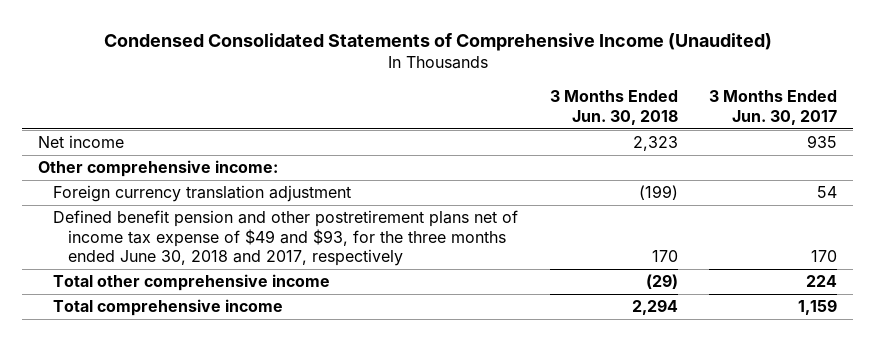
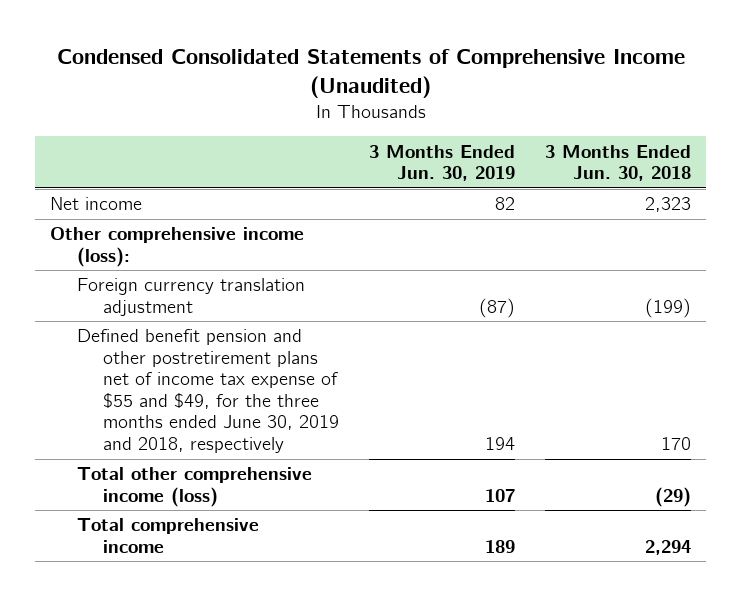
- | 3 Months Ended Jun. 30, 2018 | 3 Months Ended Jun. 30, 2017
+ | 3 Months Ended Jun. 30, 2019 | 3 Months Ended Jun. 30, 2018
- Other comprehensive income:
+ Other comprehensive income (loss):
- Defined benefit pension and other postretirement plans net of income tax expense of $49 and $93, for the three months ended June 30, 2018 and 2017, respectively | 170 | 170
- Total other comprehensive income | (29) | 224
+ Defined benefit pension and other postretirement plans net of income tax expense of $55 and $49, for the three months ended June 30, 2019 and 2018, respectively | 194 | 170
+ Total other comprehensive income (loss) | 107 | (29)

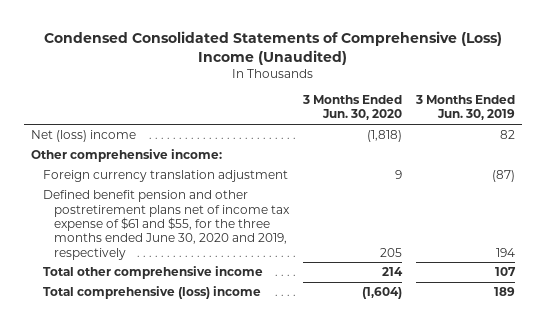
- Condensed Consolidated Statements of Comprehensive Income (Unaudited)
+ Condensed Consolidated Statements of Comprehensive (Loss) Income (Unaudited)
- | 3 Months Ended Jun. 30, 2019 | 3 Months Ended Jun. 30, 2018
+ | 3 Months Ended Jun. 30, 2020 | 3 Months Ended Jun. 30, 2019
- Net income | 82 | 2,323
- Other comprehensive income (loss):
+ Net (loss) income | (1,818) | 82
+ Other comprehensive income:
- Defined benefit pension and other postretirement plans net of income tax expense of $55 and $49, for the three months ended June 30, 2019 and 2018, respectively | 194 | 170
- Total other comprehensive income (loss) | 107 | (29)
- Total comprehensive income | 189 | 2,294
+ Defined benefit pension and other postretirement plans net of income tax expense of $61 and $55, for the three months ended June 30, 2020 and 2019, respectively | 205 | 194
+ Total other comprehensive income | 214 | 107
+ Total comprehensive (loss) income | (1,604) | 189

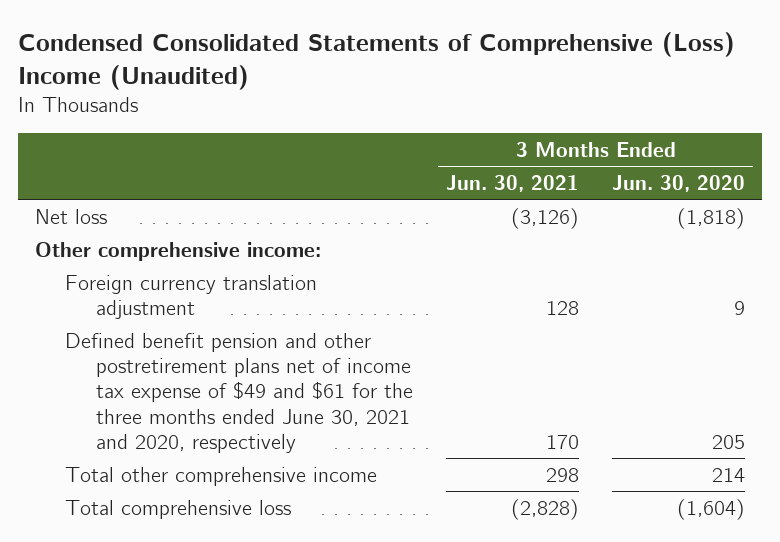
- | 3 Months Ended Jun. 30, 2020 | 3 Months Ended Jun. 30, 2019
+ | 3 Months Ended Jun. 30, 2021 | 3 Months Ended Jun. 30, 2020
- Net (loss) income | (1,818) | 82
+ Net loss | (3,126) | (1,818)
- Defined benefit pension and other postretirement plans net of income tax expense of $61 and $55, for the three months ended June 30, 2020 and 2019, respectively | 205 | 194
+ Defined benefit pension and other postretirement plans net of income tax expense of $49 and $61 for the three months ended June 30, 2021 and 2020, respectively | 170 | 205
- Total comprehensive (loss) income | (1,604) | 189
+ Total comprehensive loss | (2,828) | (1,604)

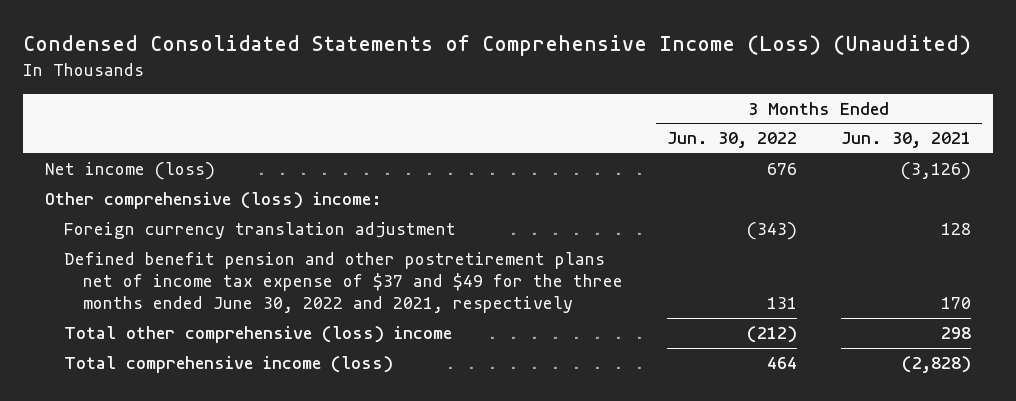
- Condensed Consolidated Statements of Comprehensive (Loss) Income (Unaudited)
+ Condensed Consolidated Statements of Comprehensive Income (Loss) (Unaudited)
- | 3 Months Ended Jun. 30, 2021 | 3 Months Ended Jun. 30, 2020
+ | 3 Months Ended Jun. 30, 2022 | 3 Months Ended Jun. 30, 2021
- Net loss | (3,126) | (1,818)
- Other comprehensive income:
+ Net income (loss) | 676 | (3,126)
+ Other comprehensive (loss) income:
- Defined benefit pension and other postretirement plans net of income tax expense of $49 and $61 for the three months ended June 30, 2021 and 2020, respectively | 170 | 205
- Total other comprehensive income | 298 | 214
- Total comprehensive loss | (2,828) | (1,604)
+ Defined benefit pension and other postretirement plans net of income tax expense of $37 and $49 for the three months ended June 30, 2022 and 2021, respectively | 131 | 170
+ Total other comprehensive (loss) income | (212) | 298
+ Total comprehensive income (loss) | 464 | (2,828)

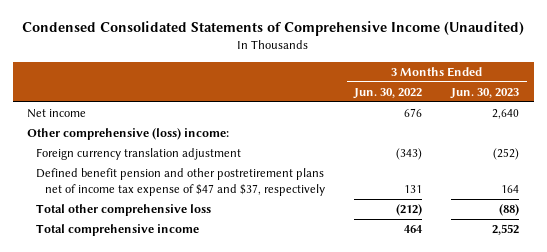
- Condensed Consolidated Statements of Comprehensive Income (Loss) (Unaudited)
+ Condensed Consolidated Statements of Comprehensive Income (Unaudited)
- | 3 Months Ended Jun. 30, 2022 | 3 Months Ended Jun. 30, 2021
+ | 3 Months Ended Jun. 30, 2022 | 3 Months Ended Jun. 30, 2023
- Net income (loss) | 676 | (3,126)
+ Net income | 676 | 2,640
- Defined benefit pension and other postretirement plans net of income tax expense of $37 and $49 for the three months ended June 30, 2022 and 2021, respectively | 131 | 170
- Total other comprehensive (loss) income | (212) | 298
- Total comprehensive income (loss) | 464 | (2,828)
+ Defined benefit pension and other postretirement plans net of income tax expense of $47 and $37, respectively | 131 | 164
+ Total other comprehensive loss | (212) | (88)
+ Total comprehensive income | 464 | 2,552

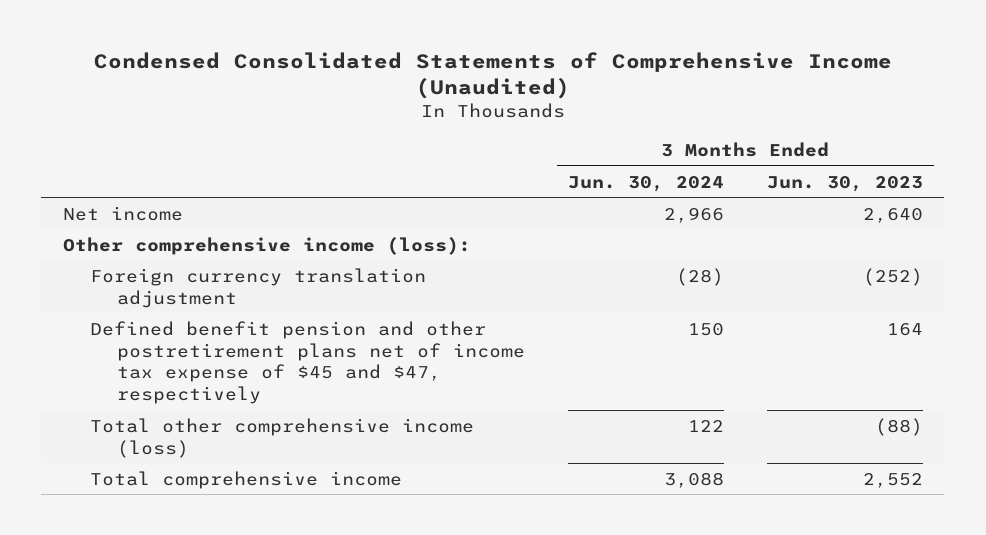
- | 3 Months Ended Jun. 30, 2022 | 3 Months Ended Jun. 30, 2023
+ | 3 Months Ended Jun. 30, 2024 | 3 Months Ended Jun. 30, 2023
- Other comprehensive (loss) income:
+ Other comprehensive income (loss):
- Defined benefit pension and other postretirement plans net of income tax expense of $47 and $37, respectively | 131 | 164
- Total other comprehensive loss | (212) | (88)
+ Defined benefit pension and other postretirement plans net of income tax expense of $45 and $47, respectively | 150 | 164
+ Total other comprehensive income (loss) | 122 | (88)

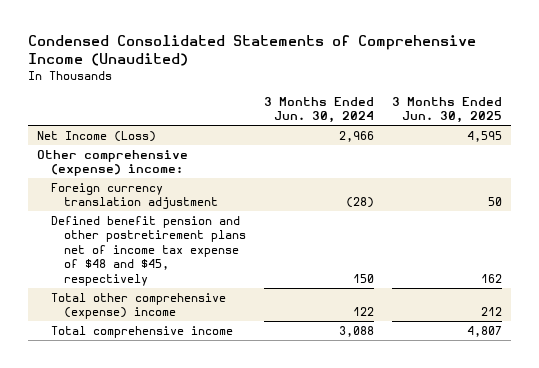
- | 3 Months Ended Jun. 30, 2024 | 3 Months Ended Jun. 30, 2023
+ | 3 Months Ended Jun. 30, 2024 | 3 Months Ended Jun. 30, 2025
- Net income | 2,966 | 2,640
- Other comprehensive income (loss):
+ Net Income (Loss) | 2,966 | 4,595
+ Other comprehensive (expense) income:
- Defined benefit pension and other postretirement plans net of income tax expense of $45 and $47, respectively | 150 | 164
- Total other comprehensive income (loss) | 122 | (88)
+ Defined benefit pension and other postretirement plans net of income tax expense of $48 and $45, respectively | 150 | 162
+ Total other comprehensive (expense) income | 122 | 212

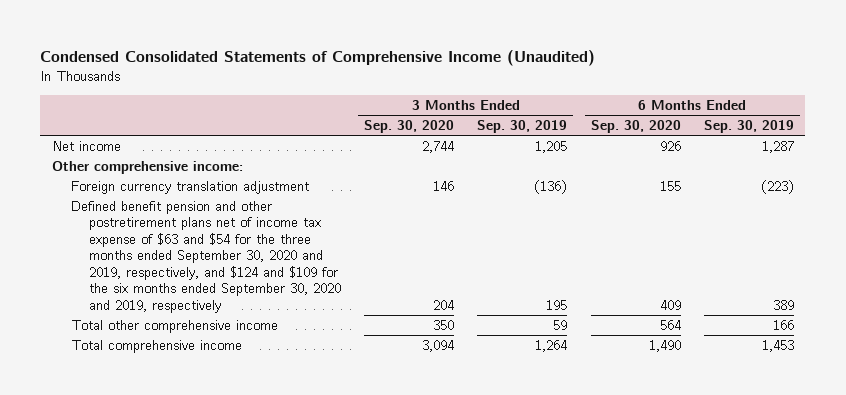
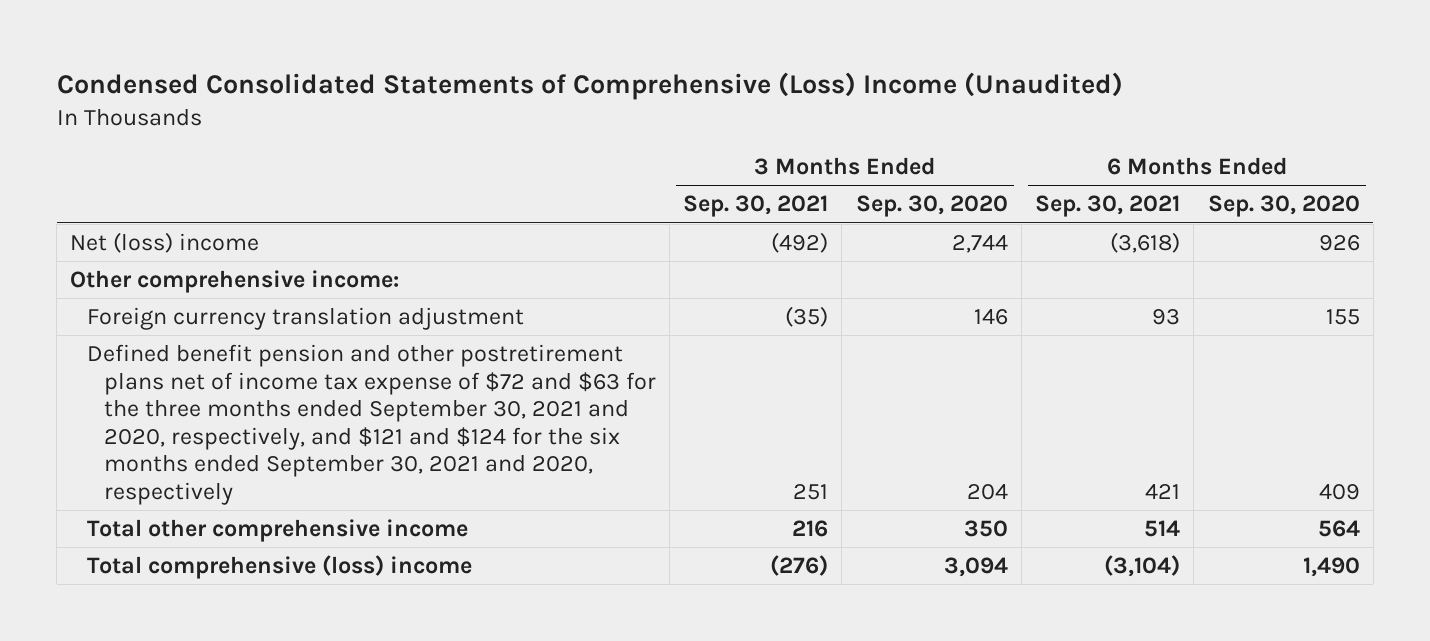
- Condensed Consolidated Statements of Comprehensive Income (Unaudited)
+ Condensed Consolidated Statements of Comprehensive (Loss) Income (Unaudited)
- | 3 Months Ended Sep. 30, 2020 | 3 Months Ended Sep. 30, 2019 | 6 Months Ended Sep. 30, 2020 | 6 Months Ended Sep. 30, 2019
+ | 3 Months Ended Sep. 30, 2021 | 3 Months Ended Sep. 30, 2020 | 6 Months Ended Sep. 30, 2021 | 6 Months Ended Sep. 30, 2020
- Net income | 2,744 | 1,205 | 926 | 1,287
+ Net (loss) income | (492) | 2,744 | (3,618) | 926
- Defined benefit pension and other postretirement plans net of income tax expense of $63 and $54 for the three months ended September 30, 2020 and 2019, respectively, and $124 and $109 for the six months ended September 30, 2020 and 2019, respectively | 204 | 195 | 409 | 389
+ Defined benefit pension and other postretirement plans net of income tax expense of $72 and $63 for the three months ended September 30, 2021 and 2020, respectively, and $121 and $124 for the six months ended September 30, 2021 and 2020, respectively | 251 | 204 | 421 | 409
- Total comprehensive income | 3,094 | 1,264 | 1,490 | 1,453
+ Total comprehensive (loss) income | (276) | 3,094 | (3,104) | 1,490

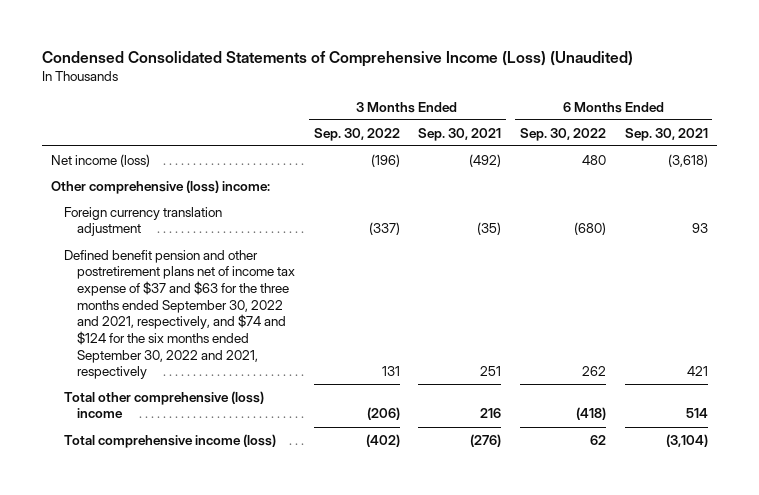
- Condensed Consolidated Statements of Comprehensive (Loss) Income (Unaudited)
+ Condensed Consolidated Statements of Comprehensive Income (Loss) (Unaudited)
- | 3 Months Ended Sep. 30, 2021 | 3 Months Ended Sep. 30, 2020 | 6 Months Ended Sep. 30, 2021 | 6 Months Ended Sep. 30, 2020
+ | 3 Months Ended Sep. 30, 2022 | 3 Months Ended Sep. 30, 2021 | 6 Months Ended Sep. 30, 2022 | 6 Months Ended Sep. 30, 2021
- Net (loss) income | (492) | 2,744 | (3,618) | 926
- Other comprehensive income:
+ Net income (loss) | (196) | (492) | 480 | (3,618)
+ Other comprehensive (loss) income:
- Defined benefit pension and other postretirement plans net of income tax expense of $72 and $63 for the three months ended September 30, 2021 and 2020, respectively, and $121 and $124 for the six months ended September 30, 2021 and 2020, respectively | 251 | 204 | 421 | 409
- Total other comprehensive income | 216 | 350 | 514 | 564
- Total comprehensive (loss) income | (276) | 3,094 | (3,104) | 1,490
+ Defined benefit pension and other postretirement plans net of income tax expense of $37 and $63 for the three months ended September 30, 2022 and 2021, respectively, and $74 and $124 for the six months ended September 30, 2022 and 2021, respectively | 131 | 251 | 262 | 421
+ Total other comprehensive (loss) income | (206) | 216 | (418) | 514
+ Total comprehensive income (loss) | (402) | (276) | 62 | (3,104)

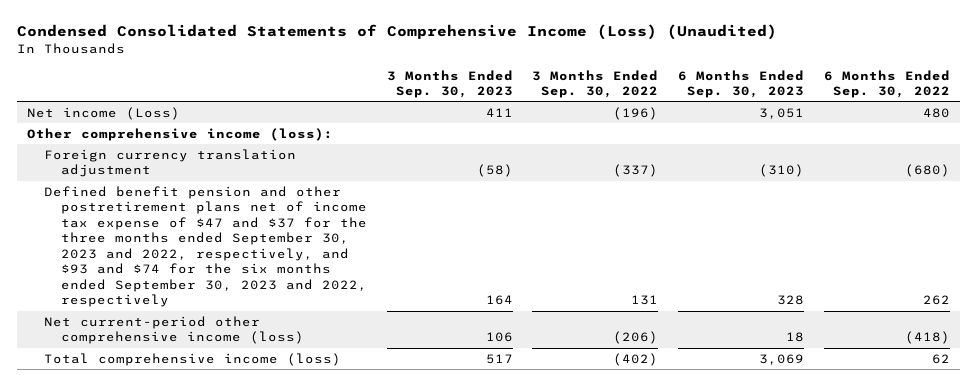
- | 3 Months Ended Sep. 30, 2022 | 3 Months Ended Sep. 30, 2021 | 6 Months Ended Sep. 30, 2022 | 6 Months Ended Sep. 30, 2021
+ | 3 Months Ended Sep. 30, 2023 | 3 Months Ended Sep. 30, 2022 | 6 Months Ended Sep. 30, 2023 | 6 Months Ended Sep. 30, 2022
- Net income (loss) | (196) | (492) | 480 | (3,618)
- Other comprehensive (loss) income:
+ Net income (Loss) | 411 | (196) | 3,051 | 480
+ Other comprehensive income (loss):
- Defined benefit pension and other postretirement plans net of income tax expense of $37 and $63 for the three months ended September 30, 2022 and 2021, respectively, and $74 and $124 for the six months ended September 30, 2022 and 2021, respectively | 131 | 251 | 262 | 421
- Total other comprehensive (loss) income | (206) | 216 | (418) | 514
+ Defined benefit pension and other postretirement plans net of income tax expense of $47 and $37 for the three months ended September 30, 2023 and 2022, respectively, and $93 and $74 for the six months ended September 30, 2023 and 2022, respectively | 164 | 131 | 328 | 262
+ Net current-period other comprehensive income (loss) | 106 | (206) | 18 | (418)

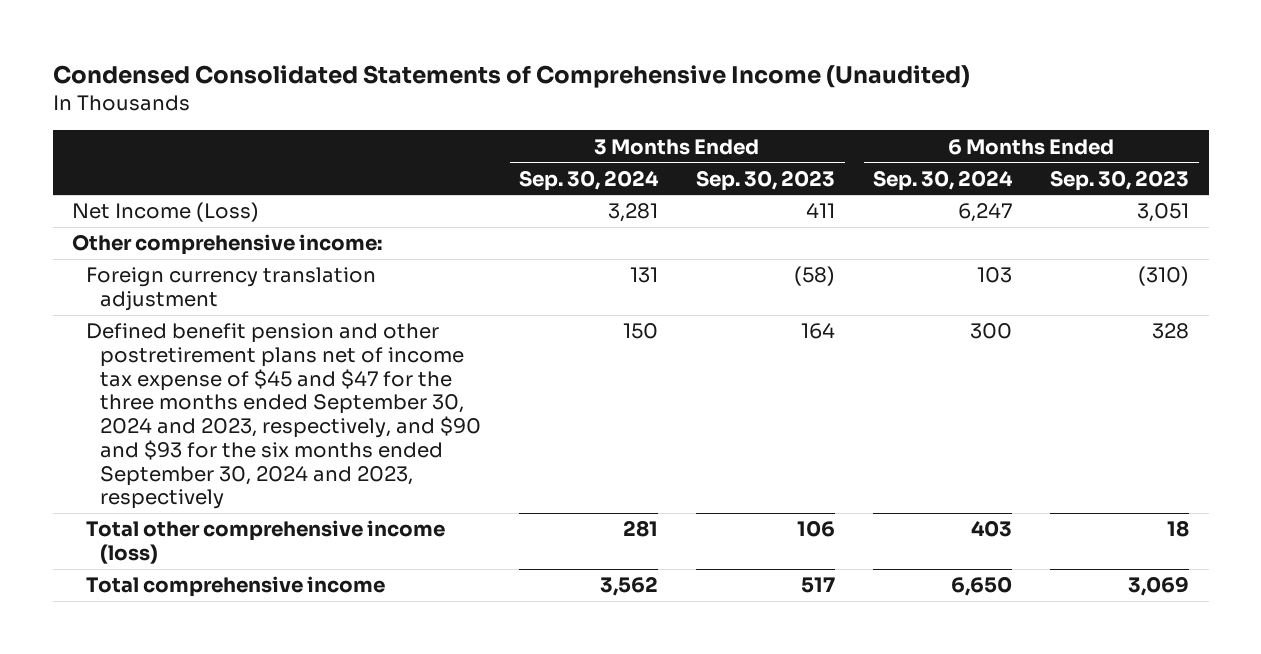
- Condensed Consolidated Statements of Comprehensive Income (Loss) (Unaudited)
+ Condensed Consolidated Statements of Comprehensive Income (Unaudited)
- | 3 Months Ended Sep. 30, 2023 | 3 Months Ended Sep. 30, 2022 | 6 Months Ended Sep. 30, 2023 | 6 Months Ended Sep. 30, 2022
+ | 3 Months Ended Sep. 30, 2024 | 3 Months Ended Sep. 30, 2023 | 6 Months Ended Sep. 30, 2024 | 6 Months Ended Sep. 30, 2023
- Net income (Loss) | 411 | (196) | 3,051 | 480
- Other comprehensive income (loss):
+ Net Income (Loss) | 3,281 | 411 | 6,247 | 3,051
+ Other comprehensive income:
- Defined benefit pension and other postretirement plans net of income tax expense of $47 and $37 for the three months ended September 30, 2023 and 2022, respectively, and $93 and $74 for the six months ended September 30, 2023 and 2022, respectively | 164 | 131 | 328 | 262
- Net current-period other comprehensive income (loss) | 106 | (206) | 18 | (418)
- Total comprehensive income (loss) | 517 | (402) | 3,069 | 62
+ Defined benefit pension and other postretirement plans net of income tax expense of $45 and $47 for the three months ended September 30, 2024 and 2023, respectively, and $90 and $93 for the six months ended September 30, 2024 and 2023, respectively | 150 | 164 | 300 | 328
+ Total other comprehensive income (loss) | 281 | 106 | 403 | 18
+ Total comprehensive income | 3,562 | 517 | 6,650 | 3,069

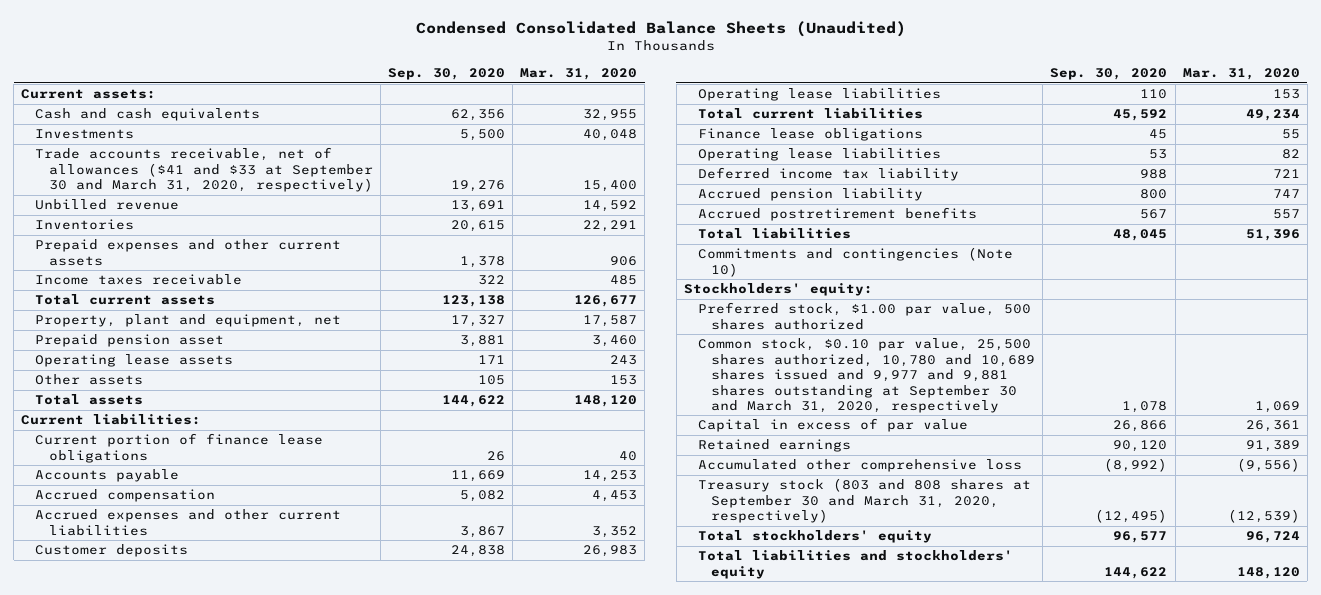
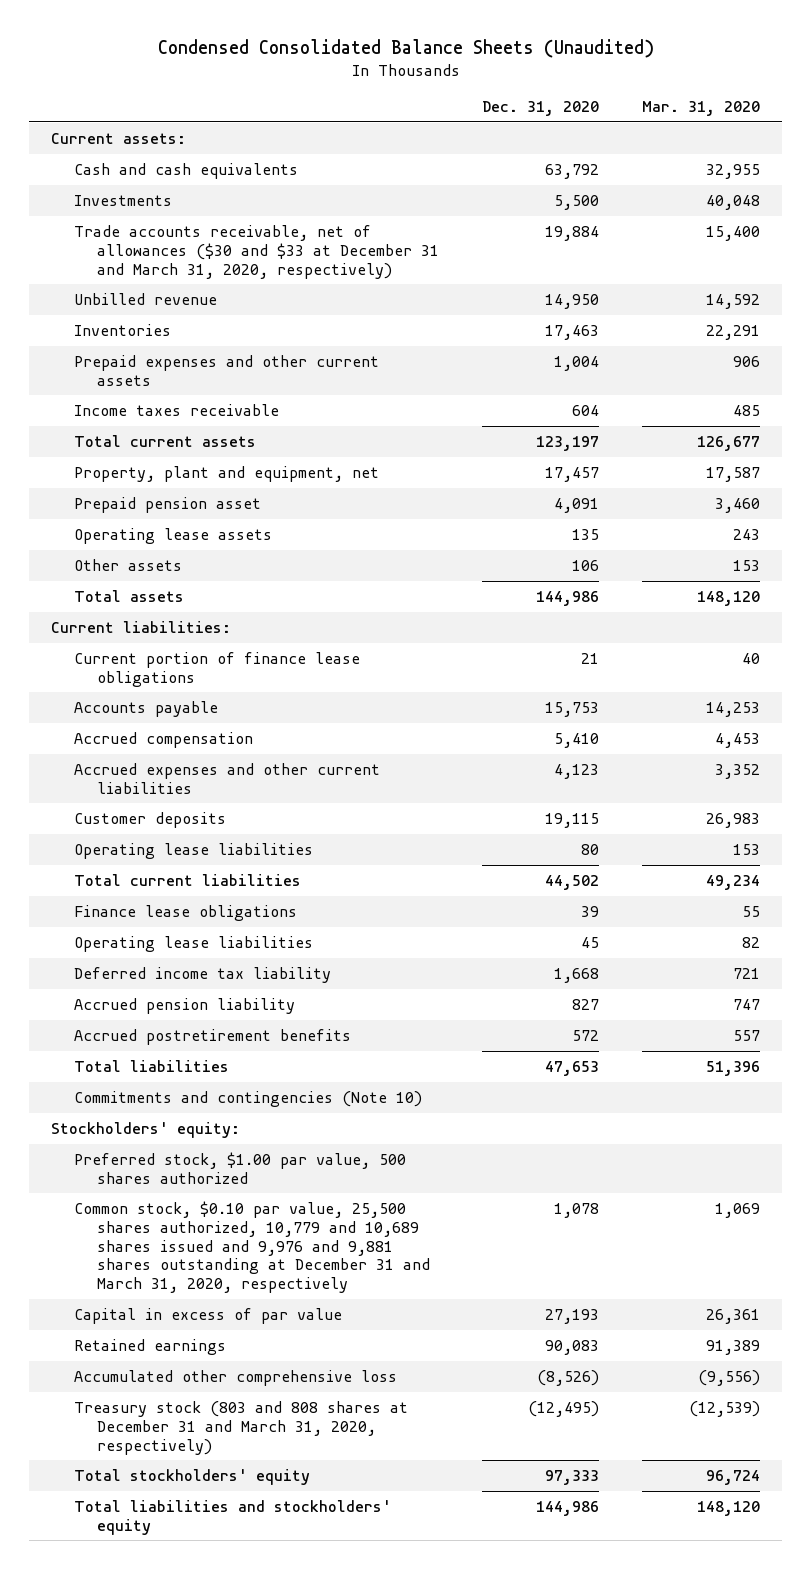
- | Sep. 30, 2020 | Mar. 31, 2020
+ | Dec. 31, 2020 | Mar. 31, 2020
- Trade accounts receivable, net of allowances ($41 and $33 at September 30 and March 31, 2020, respectively) | 19,276 | 15,400
+ Trade accounts receivable, net of allowances ($30 and $33 at December 31 and March 31, 2020, respectively) | 19,884 | 15,400
- Common stock, $0.10 par value, 25,500 shares authorized, 10,780 and 10,689 shares issued and 9,977 and 9,881 shares outstanding at September 30 and March 31, 2020, respectively | 1,078 | 1,069
+ Common stock, $0.10 par value, 25,500 shares authorized, 10,779 and 10,689 shares issued and 9,976 and 9,881 shares outstanding at December 31 and March 31, 2020, respectively | 1,078 | 1,069
- Treasury stock (803 and 808 shares at September 30 and March 31, 2020, respectively) | (12,495) | (12,539)
+ Treasury stock (803 and 808 shares at December 31 and March 31, 2020, respectively) | (12,495) | (12,539)

